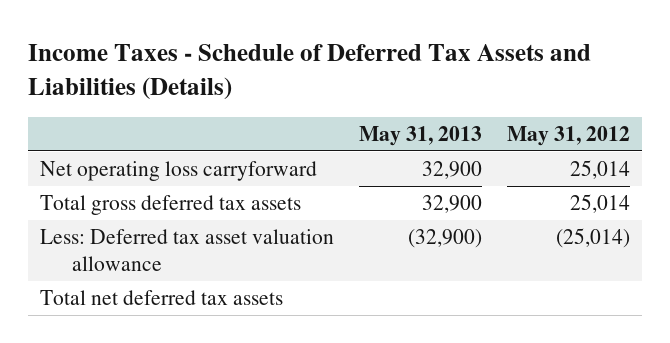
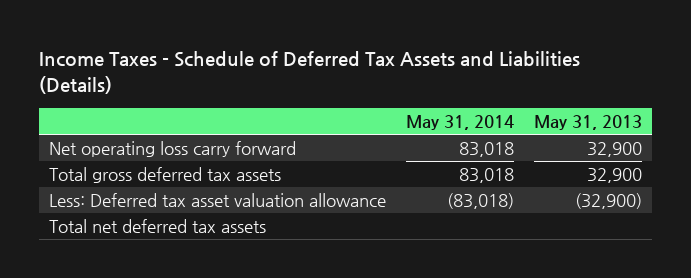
- | May 31, 2013 | May 31, 2012
+ | May 31, 2014 | May 31, 2013
- Net operating loss carryforward | 32,900 | 25,014
+ Net operating loss carry forward | 83,018 | 32,900

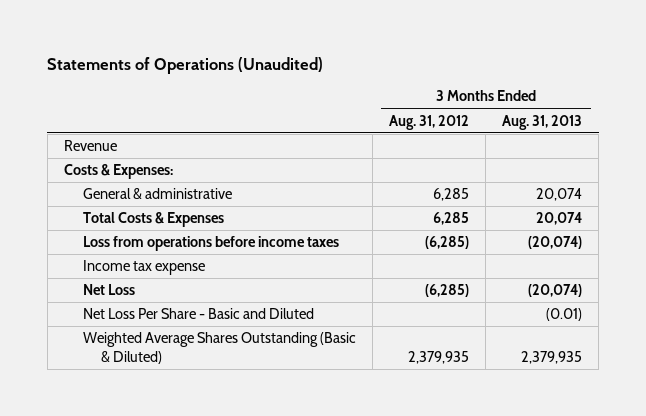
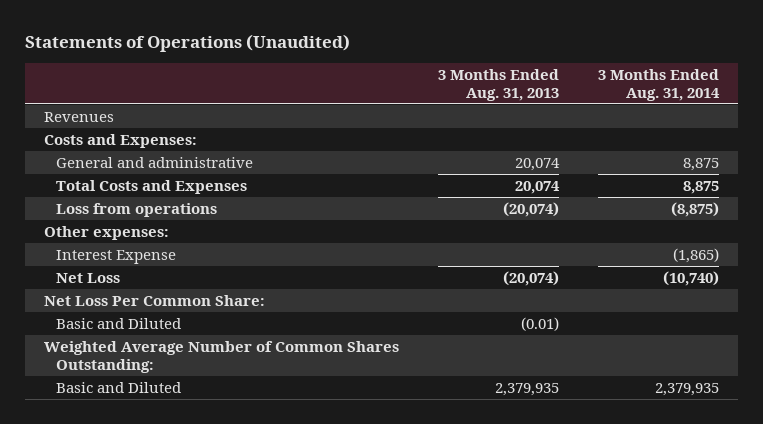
- | 3 Months Ended Aug. 31, 2012 | 3 Months Ended Aug. 31, 2013
+ | 3 Months Ended Aug. 31, 2013 | 3 Months Ended Aug. 31, 2014
- Revenue
- Costs & Expenses:
- General & administrative | 6,285 | 20,074
- Total Costs & Expenses | 6,285 | 20,074
- Loss from operations before income taxes | (6,285) | (20,074)
- Income tax expense
+ Revenues
+ Costs and Expenses:
+ General and administrative | 20,074 | 8,875
+ Total Costs and Expenses | 20,074 | 8,875
+ Loss from operations | (20,074) | (8,875)
+ Other expenses:
+ Interest Expense | | (1,865)
- Net Loss Per Share - Basic and Diluted | | (0.01)
- Weighted Average Shares Outstanding (Basic & Diluted) | 2,379,935 | 2,379,935
+ Net Loss Per Common Share:
+ Basic and Diluted | (0.01) |
+ Weighted Average Number of Common Shares Outstanding:
+ Basic and Diluted | 2,379,935 | 2,379,935

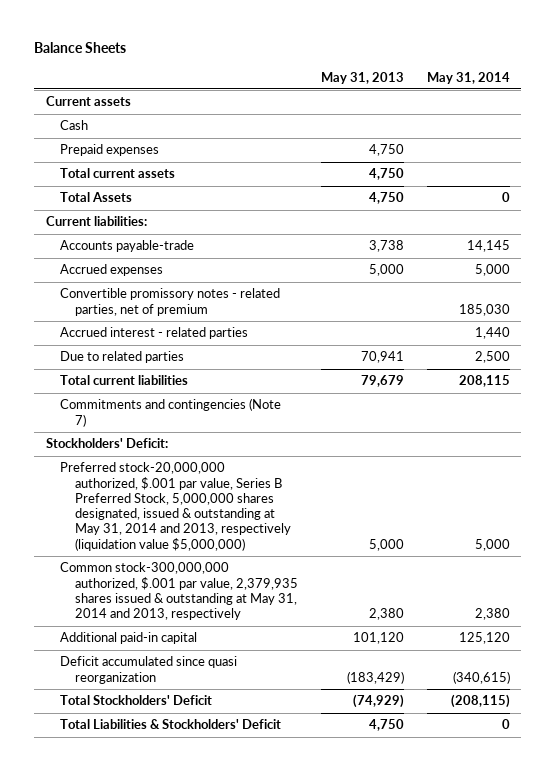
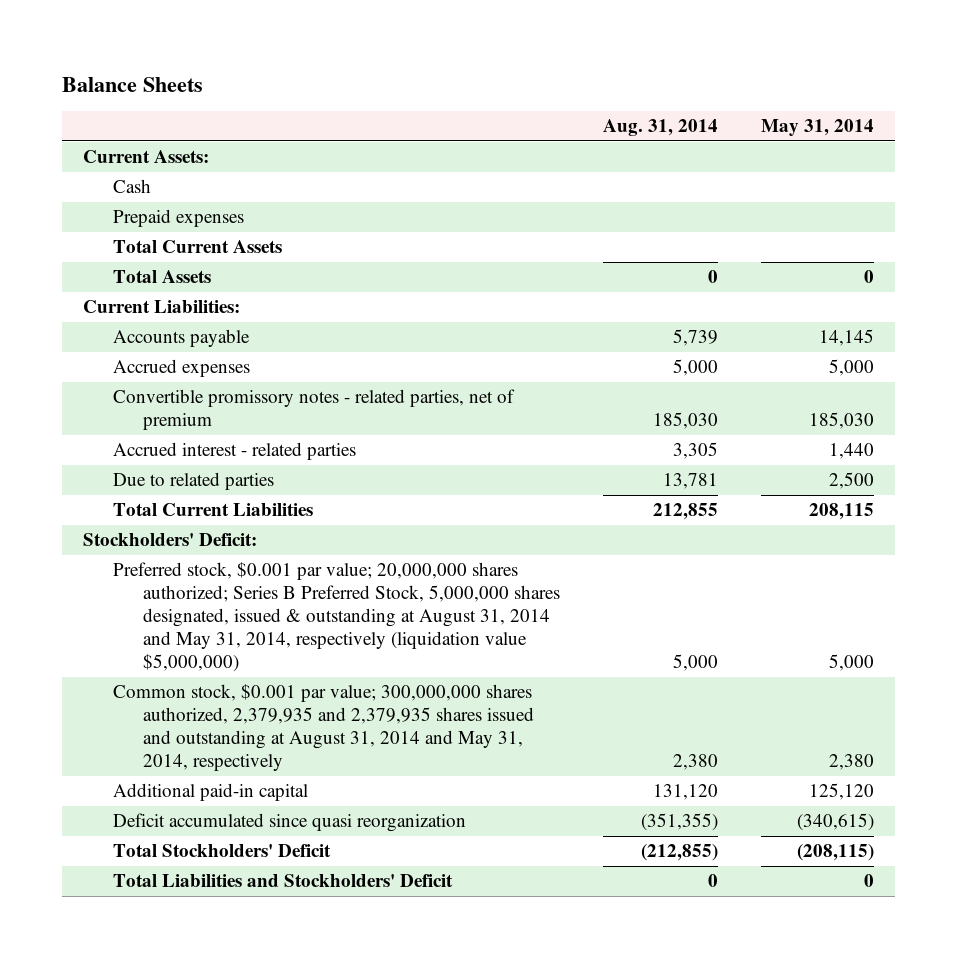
- | May 31, 2013 | May 31, 2014
+ | Aug. 31, 2014 | May 31, 2014
- Current assets
+ Current Assets:
- Total current assets | 4,750 |
+ Total Current Assets
- Current liabilities:
- Accounts payable-trade | 3,738 | 14,145
+ Current Liabilities:
+ Accounts payable | 5,739 | 14,145
- Total current liabilities | 79,679 | 208,115
- Commitments and contingencies (Note 7)
+ Total Current Liabilities | 212,855 | 208,115
- Preferred stock-20,000,000 authorized, $.001 par value, Series B Preferred Stock, 5,000,000 shares designated, issued & outstanding at May 31, 2014 and 2013, respectively (liquidation value $5,000,000) | 5,000 | 5,000
- Common stock-300,000,000 authorized, $.001 par value, 2,379,935 shares issued & outstanding at May 31, 2014 and 2013, respectively | 2,380 | 2,380
+ Preferred stock, $0.001 par value; 20,000,000 shares authorized; Series B Preferred Stock, 5,000,000 shares designated, issued & outstanding at August 31, 2014 and May 31, 2014, respectively (liquidation value $5,000,000) | 5,000 | 5,000
+ Common stock, $0.001 par value; 300,000,000 shares authorized, 2,379,935 and 2,379,935 shares issued and outstanding at August 31, 2014 and May 31, 2014, respectively | 2,380 | 2,380
- Total Liabilities & Stockholders' Deficit | 4,750 | 0
+ Total Liabilities and Stockholders' Deficit | 0 | 0

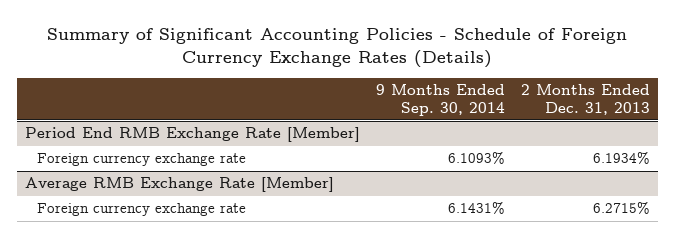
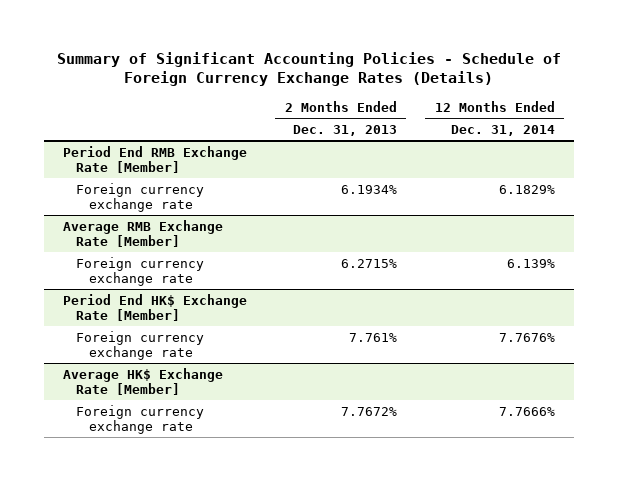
- | 9 Months Ended Sep. 30, 2014 | 2 Months Ended Dec. 31, 2013
+ | 2 Months Ended Dec. 31, 2013 | 12 Months Ended Dec. 31, 2014
+ Period End HK$ Exchange Rate [Member]
+ Foreign currency exchange rate | 7.761% | 7.7676%
+ Average HK$ Exchange Rate [Member]
+ Foreign currency exchange rate | 7.7672% | 7.7666%

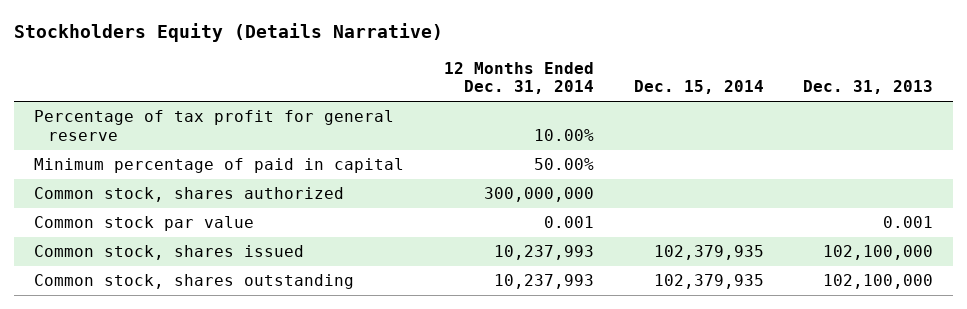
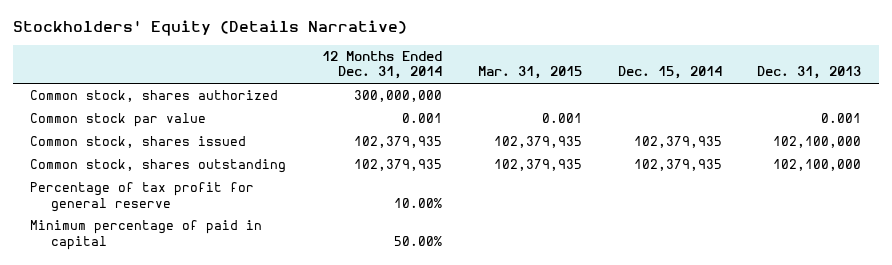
- Stockholders Equity (Details Narrative)
+ Stockholders' Equity (Details Narrative)
- | 12 Months Ended Dec. 31, 2014 | Dec. 15, 2014 | Dec. 31, 2013
+ | 12 Months Ended Dec. 31, 2014 | Mar. 31, 2015 | Dec. 15, 2014 | Dec. 31, 2013
- Common stock, shares issued | 10,237,993 | 102,379,935 | 102,100,000
- Common stock, shares outstanding | 10,237,993 | 102,379,935 | 102,100,000
+ Common stock, shares issued | 102,379,935 | 102,379,935 | 102,379,935 | 102,100,000
+ Common stock, shares outstanding | 102,379,935 | 102,379,935 | 102,379,935 | 102,100,000
moved down: Percentage of tax profit for general reserve | 10.00% | | |
moved down: Minimum percentage of paid in capital | 50.00% | | |

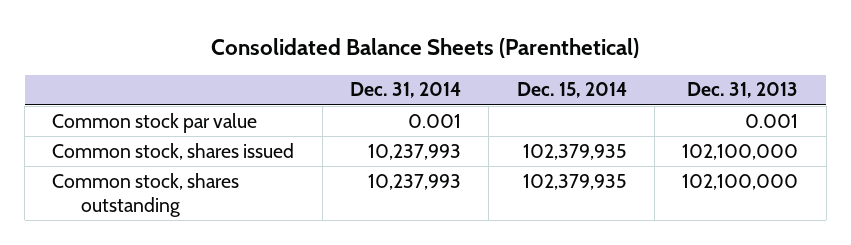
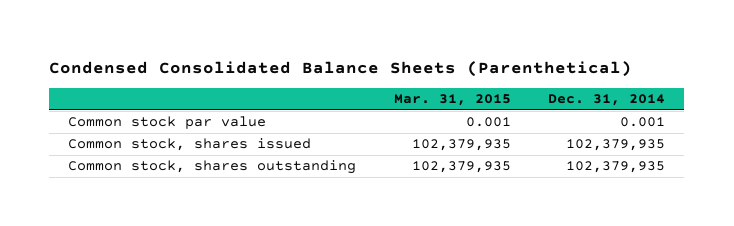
- Consolidated Balance Sheets (Parenthetical)
+ Condensed Consolidated Balance Sheets (Parenthetical)
- | Dec. 31, 2014 | Dec. 15, 2014 | Dec. 31, 2013
+ | Mar. 31, 2015 | Dec. 31, 2014
- Common stock, shares issued | 10,237,993 | 102,379,935 | 102,100,000
- Common stock, shares outstanding | 10,237,993 | 102,379,935 | 102,100,000
+ Common stock, shares issued | 102,379,935 | 102,379,935
+ Common stock, shares outstanding | 102,379,935 | 102,379,935

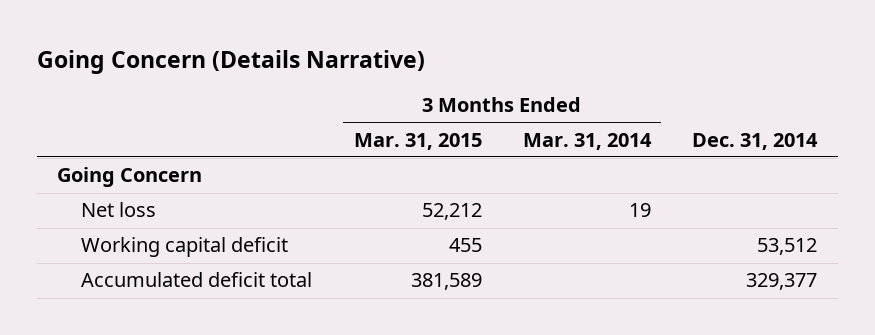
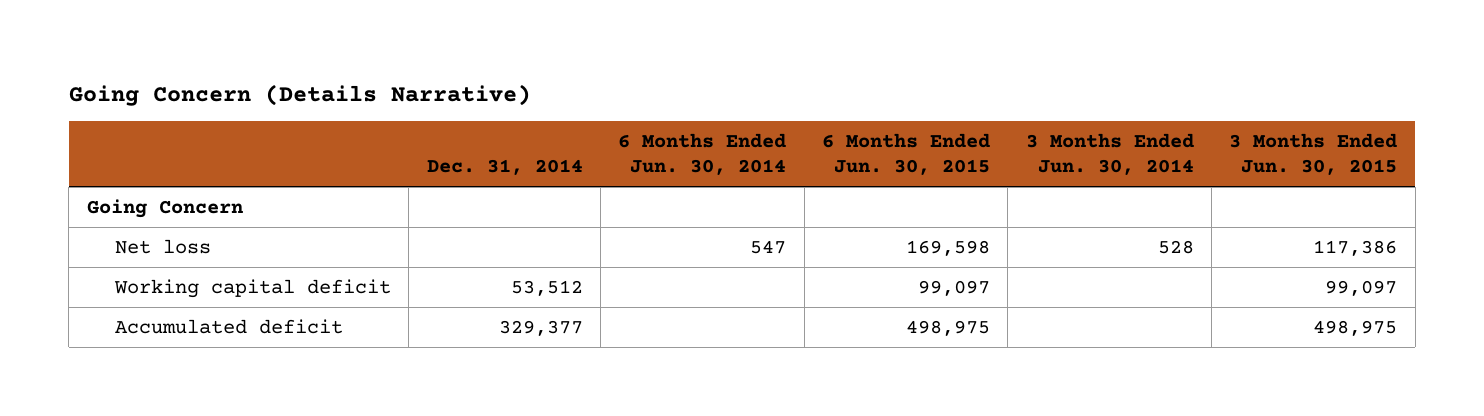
- | 3 Months Ended Mar. 31, 2015 | 3 Months Ended Mar. 31, 2014 | Dec. 31, 2014
+ | Dec. 31, 2014 | 6 Months Ended Jun. 30, 2014 | 6 Months Ended Jun. 30, 2015 | 3 Months Ended Jun. 30, 2014 | 3 Months Ended Jun. 30, 2015
- Accumulated deficit total | 381,589 | | 329,377
+ Accumulated deficit | 329,377 | | 498,975 | | 498,975

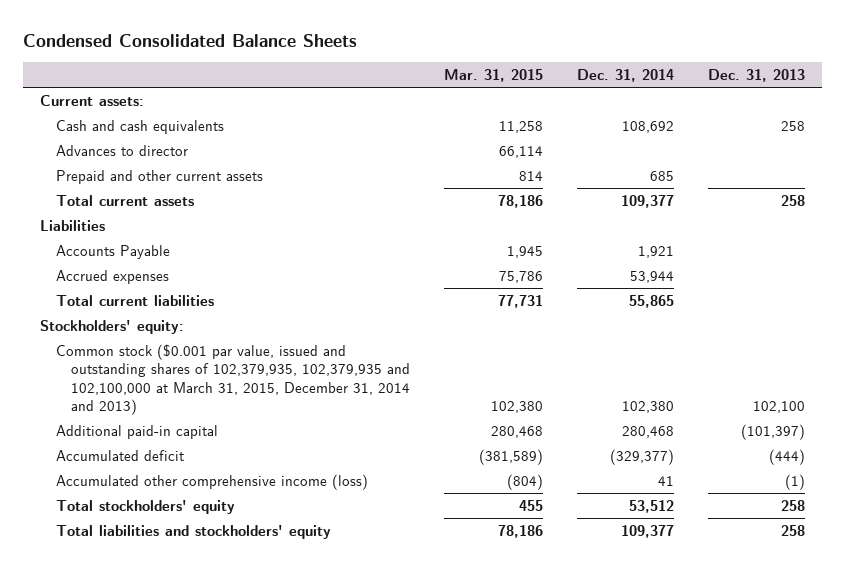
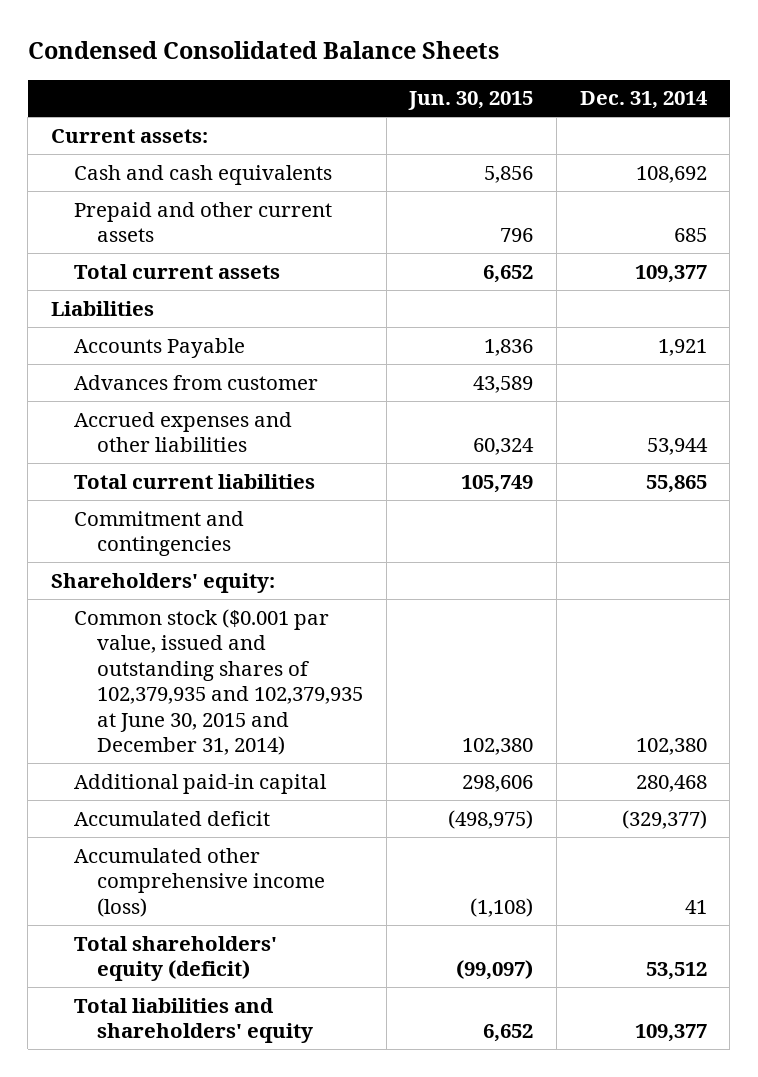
- | Mar. 31, 2015 | Dec. 31, 2014 | Dec. 31, 2013
+ | Jun. 30, 2015 | Dec. 31, 2014
- Advances to director | 66,114 | |
- Accrued expenses | 75,786 | 53,944 |
+ Advances from customer | 43,589 |
+ Accrued expenses and other liabilities | 60,324 | 53,944
- Stockholders' equity:
- Common stock ($0.001 par value, issued and outstanding shares of 102,379,935, 102,379,935 and 102,100,000 at March 31, 2015, December 31, 2014 and 2013) | 102,380 | 102,380 | 102,100
+ Commitment and contingencies
+ Shareholders' equity:
+ Common stock ($0.001 par value, issued and outstanding shares of 102,379,935 and 102,379,935 at June 30, 2015 and December 31, 2014) | 102,380 | 102,380
- Total stockholders' equity | 455 | 53,512 | 258
- Total liabilities and stockholders' equity | 78,186 | 109,377 | 258
+ Total shareholders' equity (deficit) | (99,097) | 53,512
+ Total liabilities and shareholders' equity | 6,652 | 109,377

